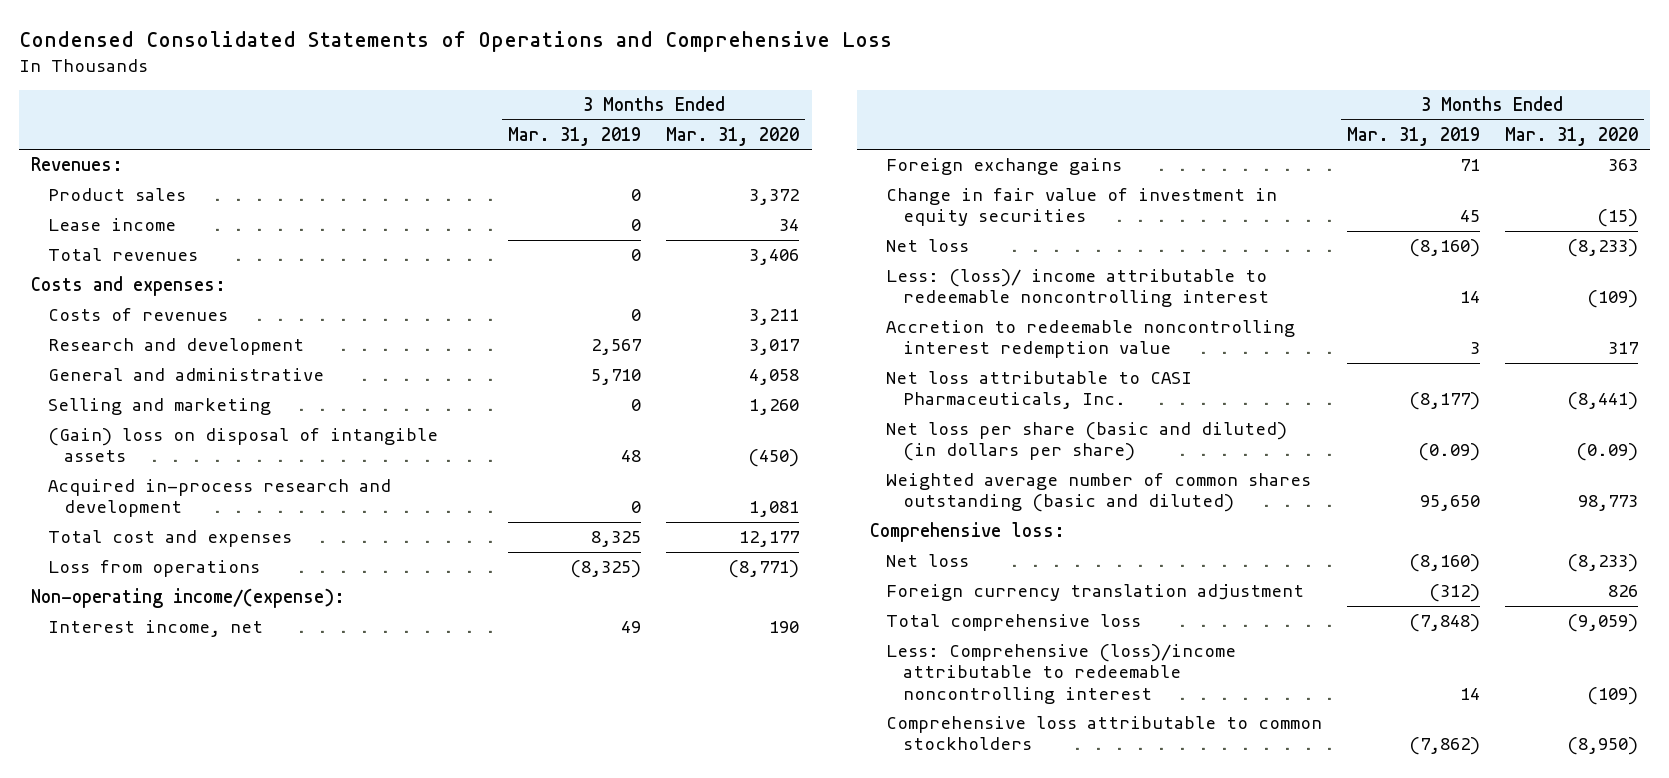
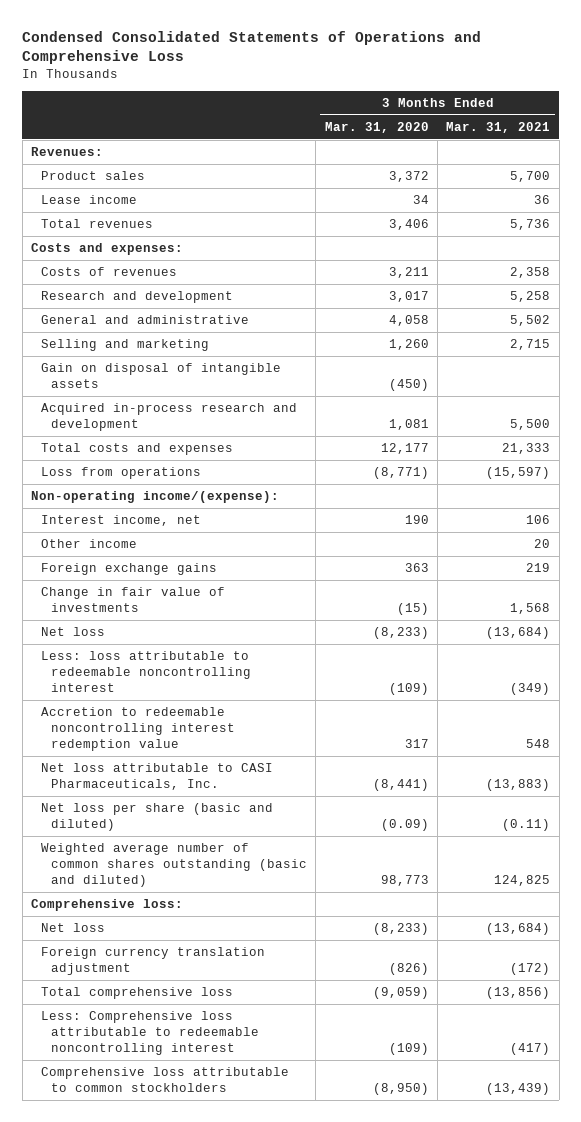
- | 3 Months Ended Mar. 31, 2019 | 3 Months Ended Mar. 31, 2020
+ | 3 Months Ended Mar. 31, 2020 | 3 Months Ended Mar. 31, 2021
- (Gain) loss on disposal of intangible assets | 48 | (450)
+ Gain on disposal of intangible assets | (450) |
- Total cost and expenses | 8,325 | 12,177
+ Total costs and expenses | 12,177 | 21,333
+ Other income | | 20
- Change in fair value of investment in equity securities | 45 | (15)
+ Change in fair value of investments | (15) | 1,568
- Less: (loss)/ income attributable to redeemable noncontrolling interest | 14 | (109)
+ Less: loss attributable to redeemable noncontrolling interest | (109) | (349)
- Net loss per share (basic and diluted) (in dollars per share) | (0.09) | (0.09)
+ Net loss per share (basic and diluted) | (0.09) | (0.11)
- Foreign currency translation adjustment | (312) | 826
+ Foreign currency translation adjustment | (826) | (172)
- Less: Comprehensive (loss)/income attributable to redeemable noncontrolling interest | 14 | (109)
+ Less: Comprehensive loss attributable to redeemable noncontrolling interest | (109) | (417)

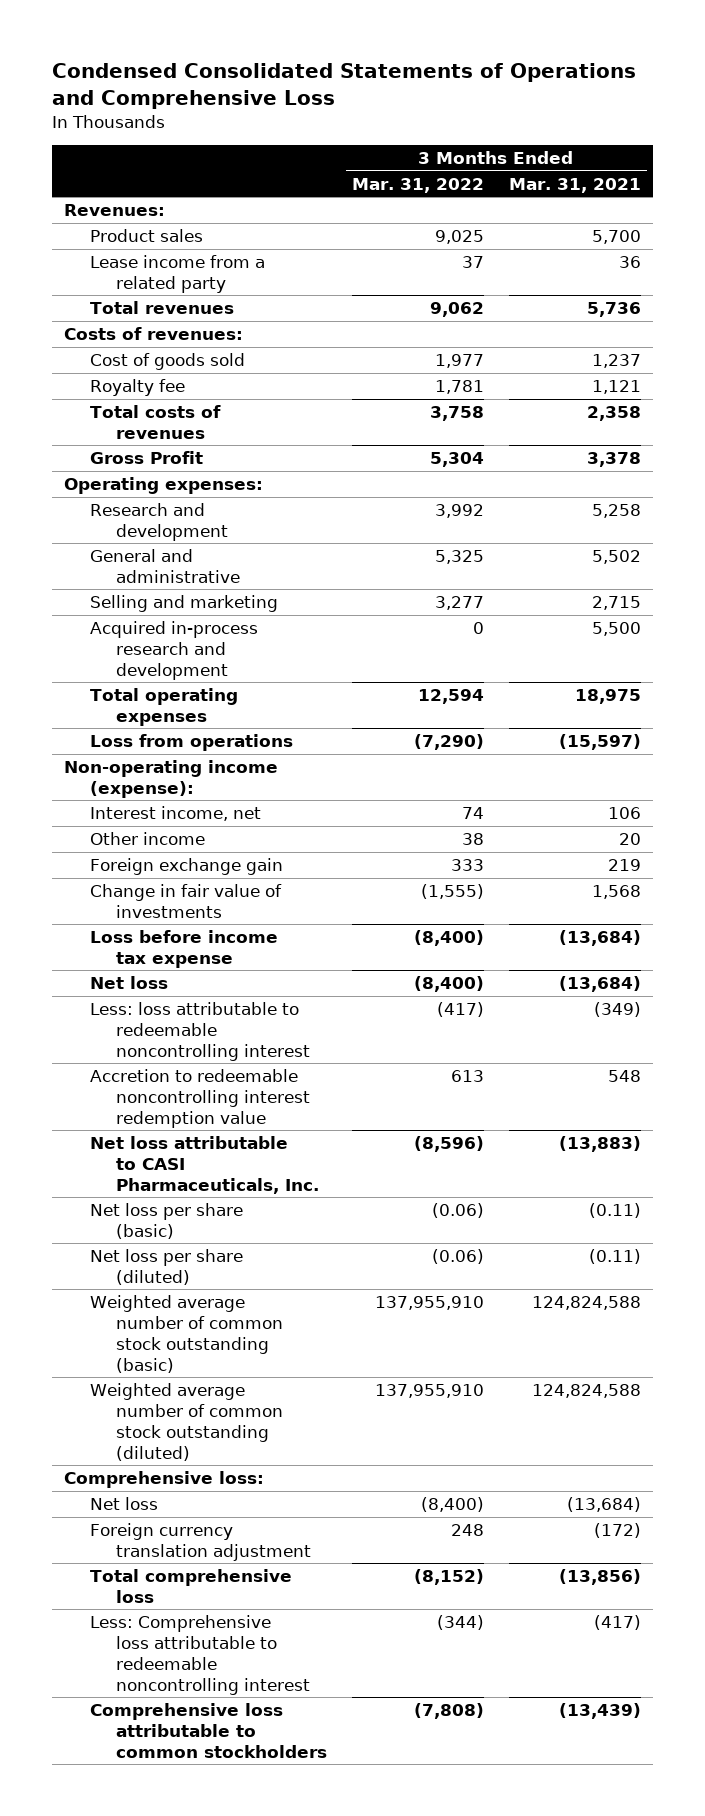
- | 3 Months Ended Mar. 31, 2020 | 3 Months Ended Mar. 31, 2021
+ | 3 Months Ended Mar. 31, 2022 | 3 Months Ended Mar. 31, 2021
- Lease income | 34 | 36
+ Lease income from a related party | 37 | 36
- Costs and expenses:
- Costs of revenues | 3,211 | 2,358
+ Costs of revenues:
+ Cost of goods sold | 1,977 | 1,237
+ Royalty fee | 1,781 | 1,121
+ Total costs of revenues | 3,758 | 2,358
+ Gross Profit | 5,304 | 3,378
+ Operating expenses:
- Gain on disposal of intangible assets | (450) |
- Total costs and expenses | 12,177 | 21,333
+ Total operating expenses | 12,594 | 18,975
- Non-operating income/(expense):
+ Non-operating income (expense):
- Foreign exchange gains | 363 | 219
+ Foreign exchange gain | 333 | 219
+ Loss before income tax expense | (8,400) | (13,684)
- Net loss per share (basic and diluted) | (0.09) | (0.11)
- Weighted average number of common shares outstanding (basic and diluted) | 98,773 | 124,825
+ Net loss per share (basic) | (0.06) | (0.11)
+ Net loss per share (diluted) | (0.06) | (0.11)
+ Weighted average number of common stock outstanding (basic) | 137,955,910 | 124,824,588
+ Weighted average number of common stock outstanding (diluted) | 137,955,910 | 124,824,588

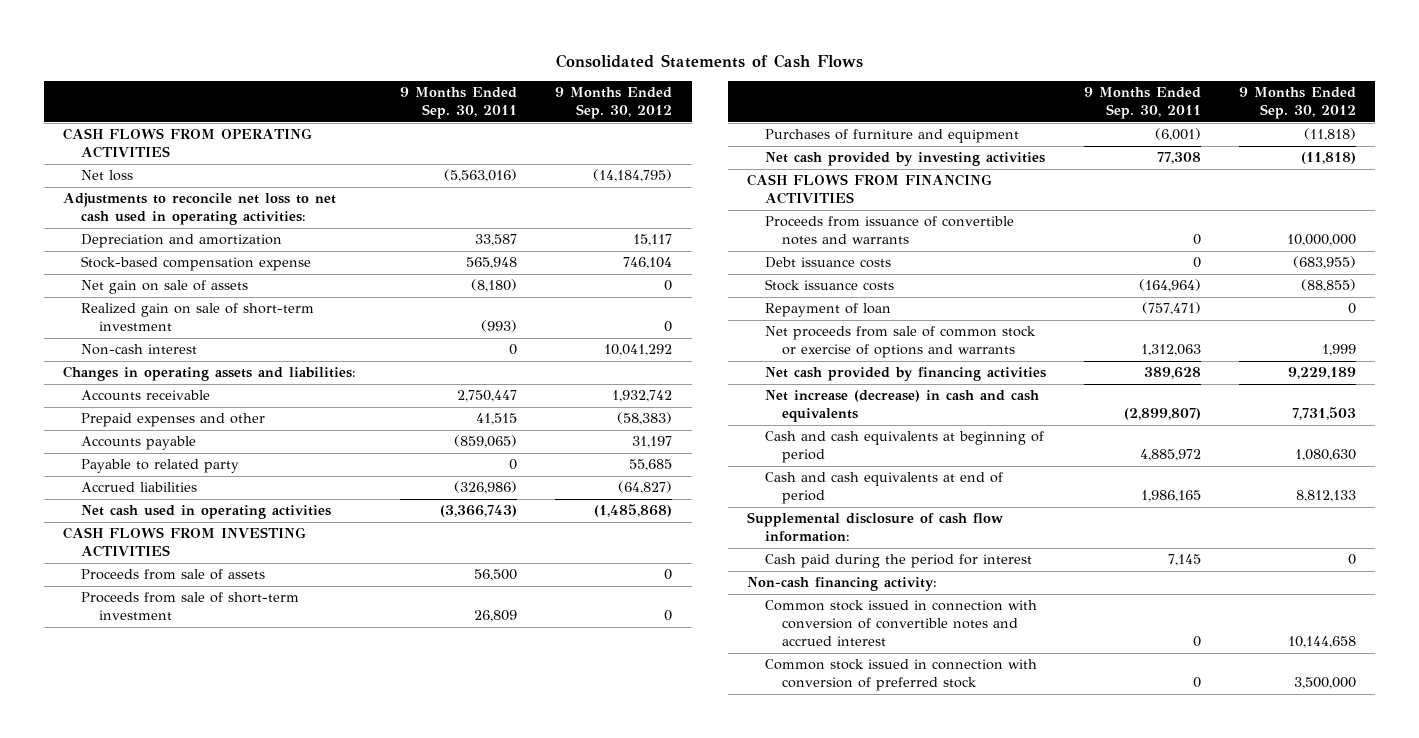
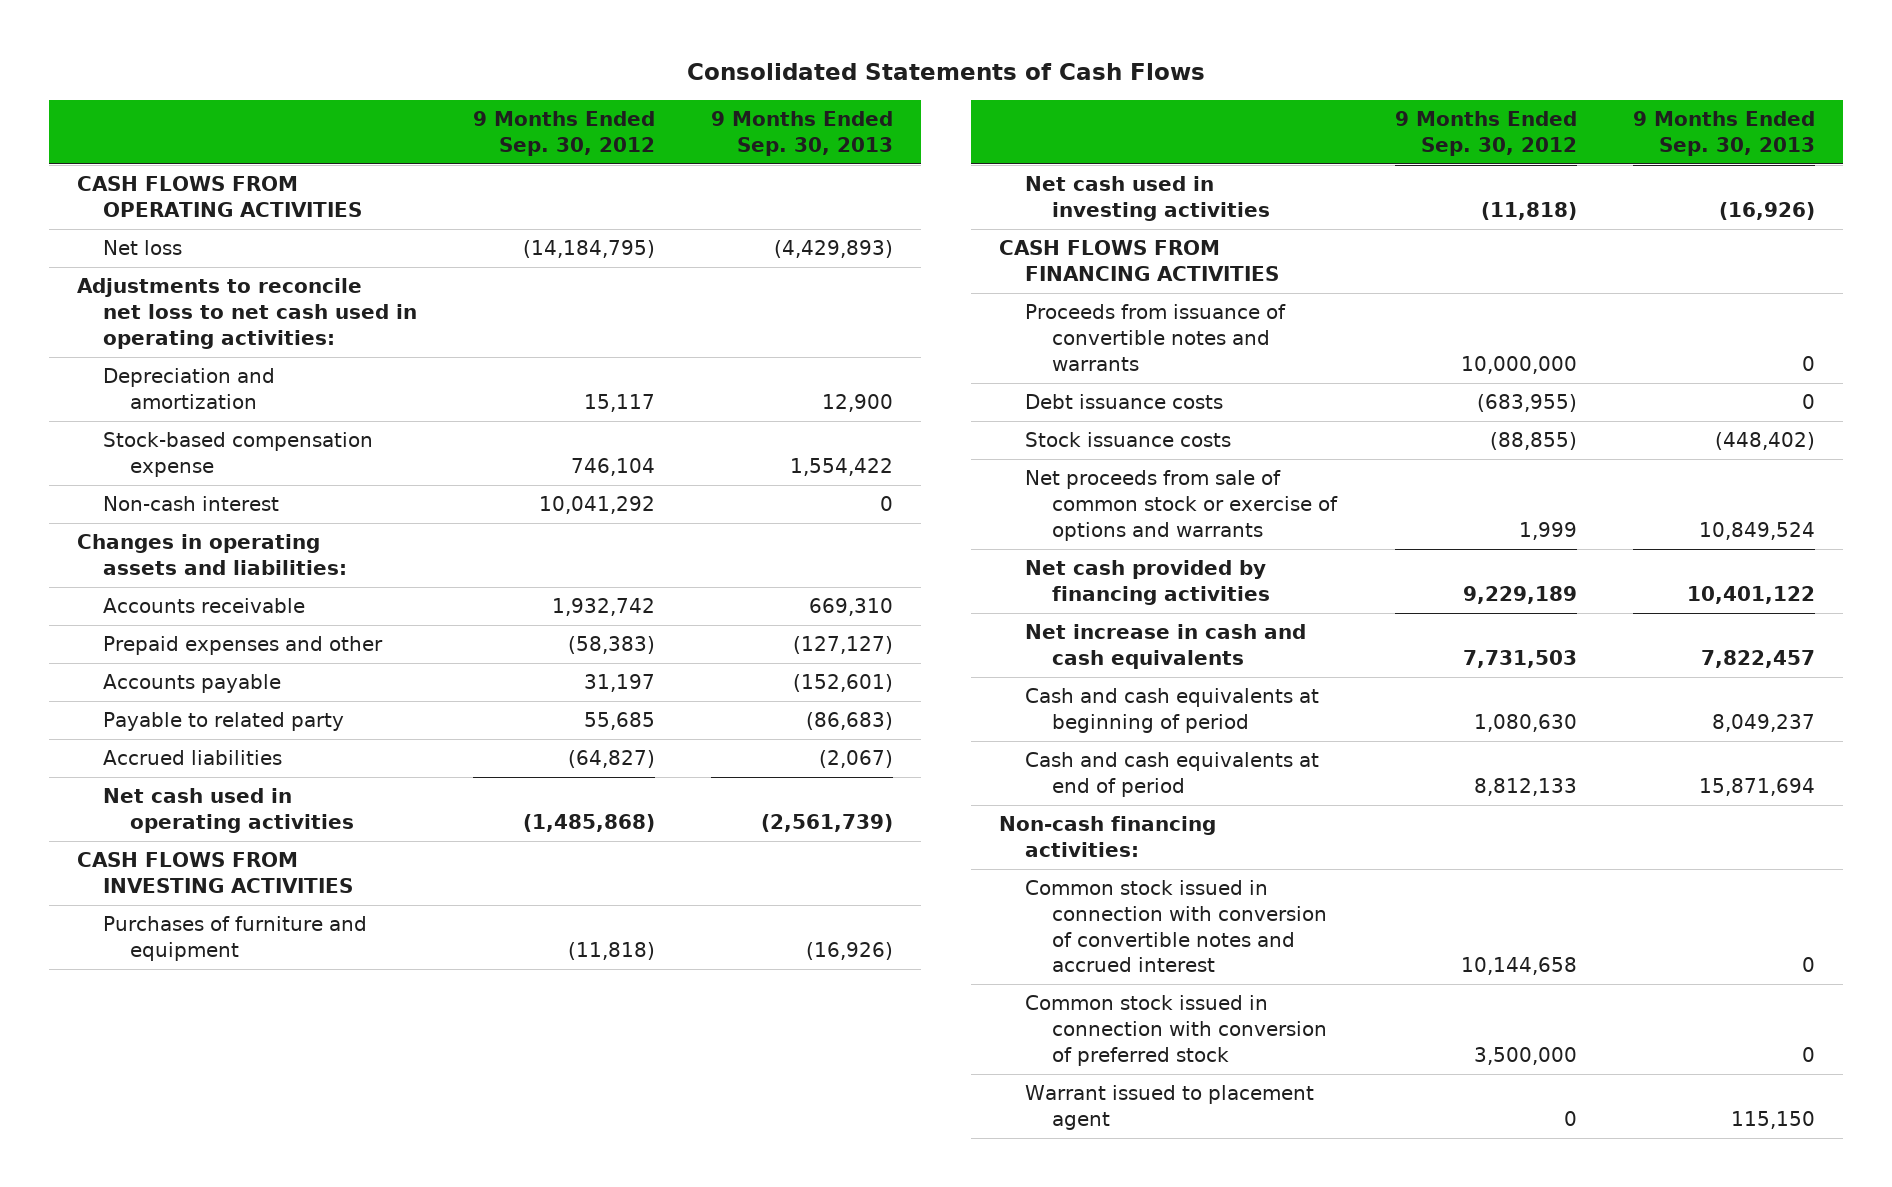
- | 9 Months Ended Sep. 30, 2011 | 9 Months Ended Sep. 30, 2012
+ | 9 Months Ended Sep. 30, 2012 | 9 Months Ended Sep. 30, 2013
- Net gain on sale of assets | (8,180) | 0
- Realized gain on sale of short-term investment | (993) | 0
- Proceeds from sale of assets | 56,500 | 0
- Proceeds from sale of short-term investment | 26,809 | 0
- Net cash provided by investing activities | 77,308 | (11,818)
+ Net cash used in investing activities | (11,818) | (16,926)
- Repayment of loan | (757,471) | 0
- Net increase (decrease) in cash and cash equivalents | (2,899,807) | 7,731,503
+ Net increase in cash and cash equivalents | 7,731,503 | 7,822,457
- Supplemental disclosure of cash flow information:
- Cash paid during the period for interest | 7,145 | 0
- Non-cash financing activity:
+ Non-cash financing activities:
+ Warrant issued to placement agent | 0 | 115,150

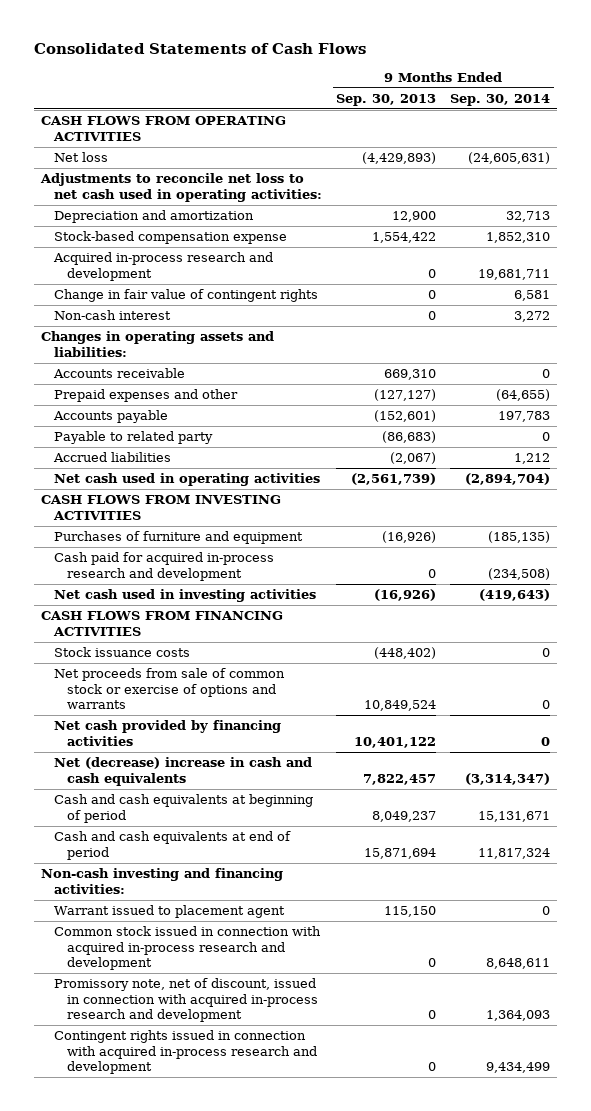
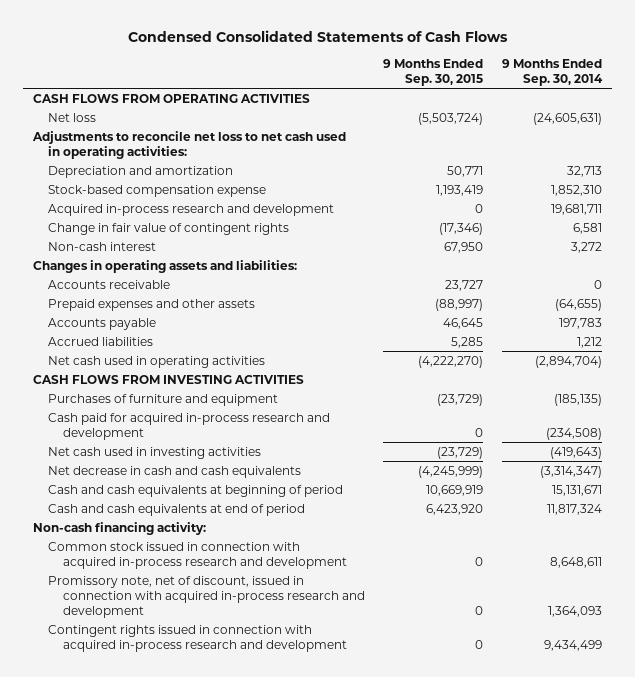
- Consolidated Statements of Cash Flows
+ Condensed Consolidated Statements of Cash Flows
- | 9 Months Ended Sep. 30, 2013 | 9 Months Ended Sep. 30, 2014
+ | 9 Months Ended Sep. 30, 2015 | 9 Months Ended Sep. 30, 2014
- Prepaid expenses and other | (127,127) | (64,655)
+ Prepaid expenses and other assets | (88,997) | (64,655)
- Payable to related party | (86,683) | 0
- CASH FLOWS FROM FINANCING ACTIVITIES
- Stock issuance costs | (448,402) | 0
- Net proceeds from sale of common stock or exercise of options and warrants | 10,849,524 | 0
- Net cash provided by financing activities | 10,401,122 | 0
- Net (decrease) increase in cash and cash equivalents | 7,822,457 | (3,314,347)
+ Net decrease in cash and cash equivalents | (4,245,999) | (3,314,347)
- Non-cash investing and financing activities:
- Warrant issued to placement agent | 115,150 | 0
+ Non-cash financing activity:

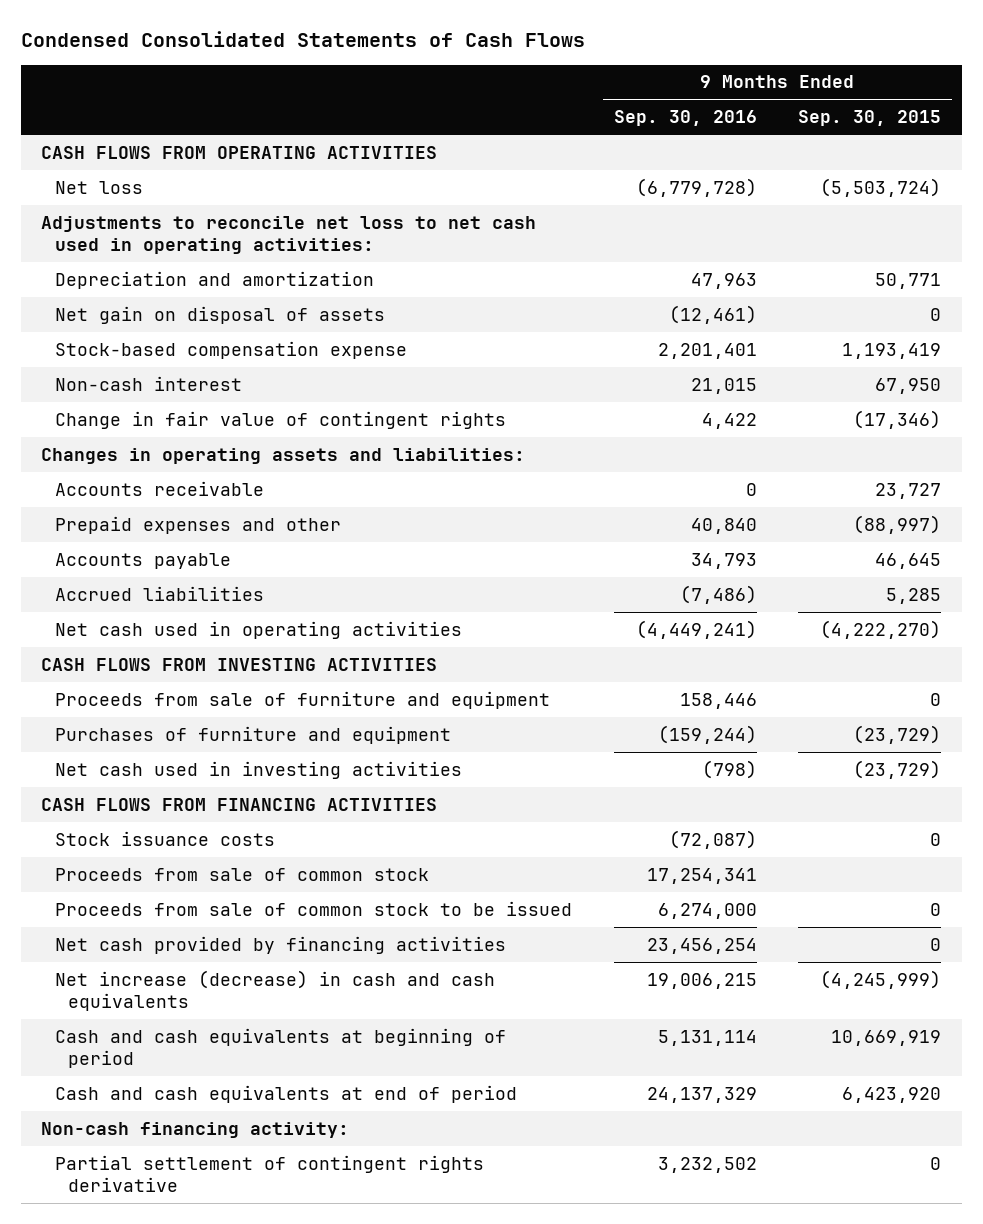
- | 9 Months Ended Sep. 30, 2015 | 9 Months Ended Sep. 30, 2014
+ | 9 Months Ended Sep. 30, 2016 | 9 Months Ended Sep. 30, 2015
+ Net gain on disposal of assets | (12,461) | 0
- Acquired in-process research and development | 0 | 19,681,711
moved down: Change in fair value of contingent rights | 4,422 | (17,346)
- Prepaid expenses and other assets | (88,997) | (64,655)
+ Prepaid expenses and other | 40,840 | (88,997)
+ Proceeds from sale of furniture and equipment | 158,446 | 0
- Cash paid for acquired in-process research and development | 0 | (234,508)
- Net decrease in cash and cash equivalents | (4,245,999) | (3,314,347)
+ CASH FLOWS FROM FINANCING ACTIVITIES
+ Stock issuance costs | (72,087) | 0
+ Proceeds from sale of common stock | 17,254,341 |
+ Proceeds from sale of common stock to be issued | 6,274,000 | 0
+ Net cash provided by financing activities | 23,456,254 | 0
+ Net increase (decrease) in cash and cash equivalents | 19,006,215 | (4,245,999)
- Common stock issued in connection with acquired in-process research and development | 0 | 8,648,611
- Promissory note, net of discount, issued in connection with acquired in-process research and development | 0 | 1,364,093
- Contingent rights issued in connection with acquired in-process research and development | 0 | 9,434,499
+ Partial settlement of contingent rights derivative | 3,232,502 | 0

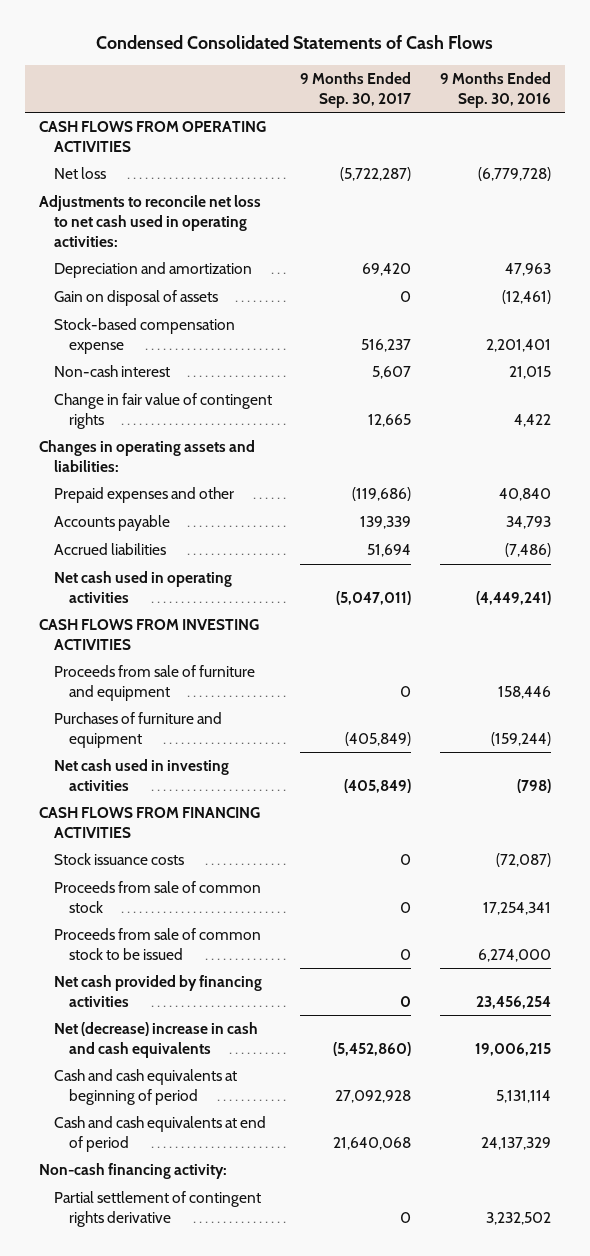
- | 9 Months Ended Sep. 30, 2016 | 9 Months Ended Sep. 30, 2015
+ | 9 Months Ended Sep. 30, 2017 | 9 Months Ended Sep. 30, 2016
- Net gain on disposal of assets | (12,461) | 0
+ Gain on disposal of assets | 0 | (12,461)
- Accounts receivable | 0 | 23,727
- Net increase (decrease) in cash and cash equivalents | 19,006,215 | (4,245,999)
+ Net (decrease) increase in cash and cash equivalents | (5,452,860) | 19,006,215

